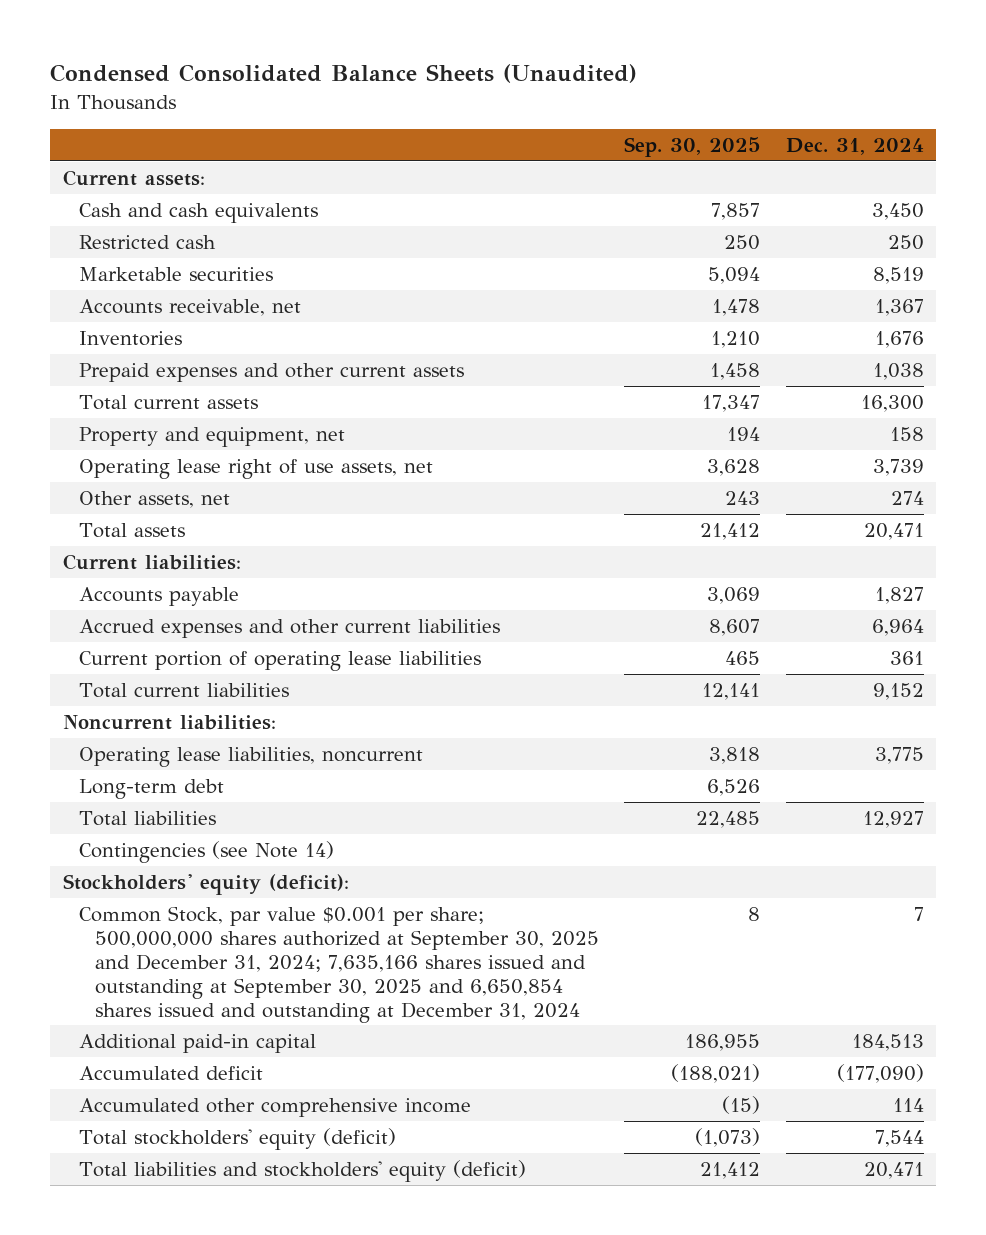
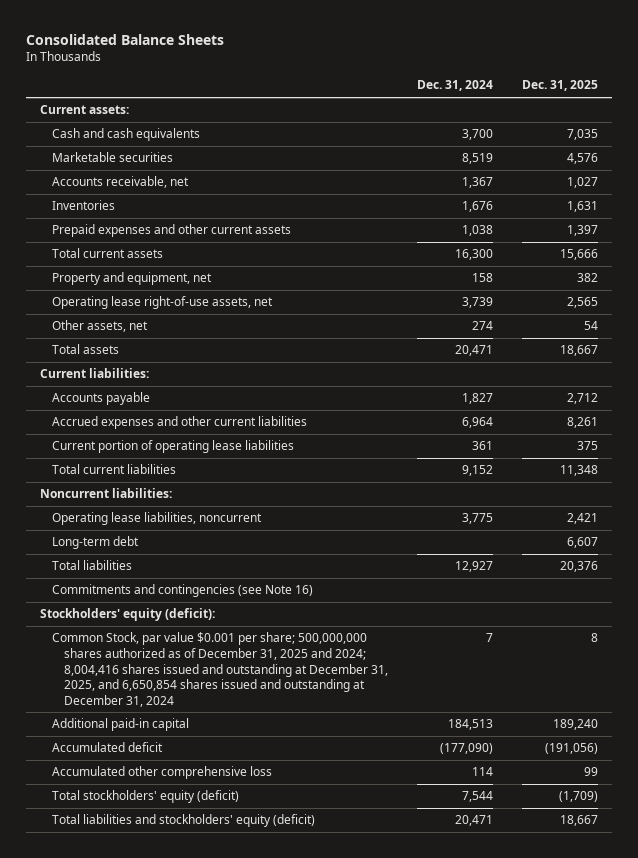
- Condensed Consolidated Balance Sheets (Unaudited)
+ Consolidated Balance Sheets
- | Sep. 30, 2025 | Dec. 31, 2024
+ | Dec. 31, 2024 | Dec. 31, 2025
- Cash and cash equivalents | 7,857 | 3,450
- Restricted cash | 250 | 250
+ Cash and cash equivalents | 3,700 | 7,035
- Operating lease right of use assets, net | 3,628 | 3,739
+ Operating lease right-of-use assets, net | 3,739 | 2,565
- Contingencies (see Note 14)
+ Commitments and contingencies (see Note 16)
- Common Stock, par value $0.001 per share; 500,000,000 shares authorized at September 30, 2025 and December 31, 2024; 7,635,166 shares issued and outstanding at September 30, 2025 and 6,650,854 shares issued and outstanding at December 31, 2024 | 8 | 7
+ Common Stock, par value $0.001 per share; 500,000,000 shares authorized as of December 31, 2025 and 2024; 8,004,416 shares issued and outstanding at December 31, 2025, and 6,650,854 shares issued and outstanding at December 31, 2024 | 7 | 8
- Accumulated other comprehensive income | (15) | 114
+ Accumulated other comprehensive loss | 114 | 99

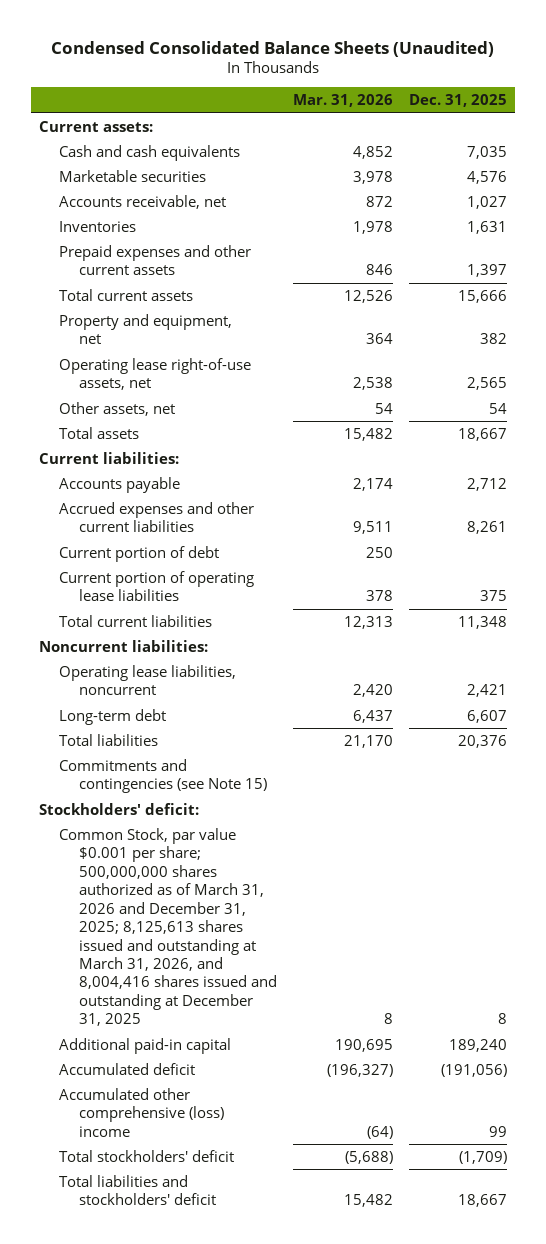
- Consolidated Balance Sheets
+ Condensed Consolidated Balance Sheets (Unaudited)
- | Dec. 31, 2024 | Dec. 31, 2025
+ | Mar. 31, 2026 | Dec. 31, 2025
+ Current portion of debt | 250 |
- Commitments and contingencies (see Note 16)
- Stockholders' equity (deficit):
- Common Stock, par value $0.001 per share; 500,000,000 shares authorized as of December 31, 2025 and 2024; 8,004,416 shares issued and outstanding at December 31, 2025, and 6,650,854 shares issued and outstanding at December 31, 2024 | 7 | 8
+ Commitments and contingencies (see Note 15)
+ Stockholders' deficit:
+ Common Stock, par value $0.001 per share; 500,000,000 shares authorized as of March 31, 2026 and December 31, 2025; 8,125,613 shares issued and outstanding at March 31, 2026, and 8,004,416 shares issued and outstanding at December 31, 2025 | 8 | 8
- Accumulated other comprehensive loss | 114 | 99
- Total stockholders' equity (deficit) | 7,544 | (1,709)
- Total liabilities and stockholders' equity (deficit) | 20,471 | 18,667
+ Accumulated other comprehensive (loss) income | (64) | 99
+ Total stockholders' deficit | (5,688) | (1,709)
+ Total liabilities and stockholders' deficit | 15,482 | 18,667

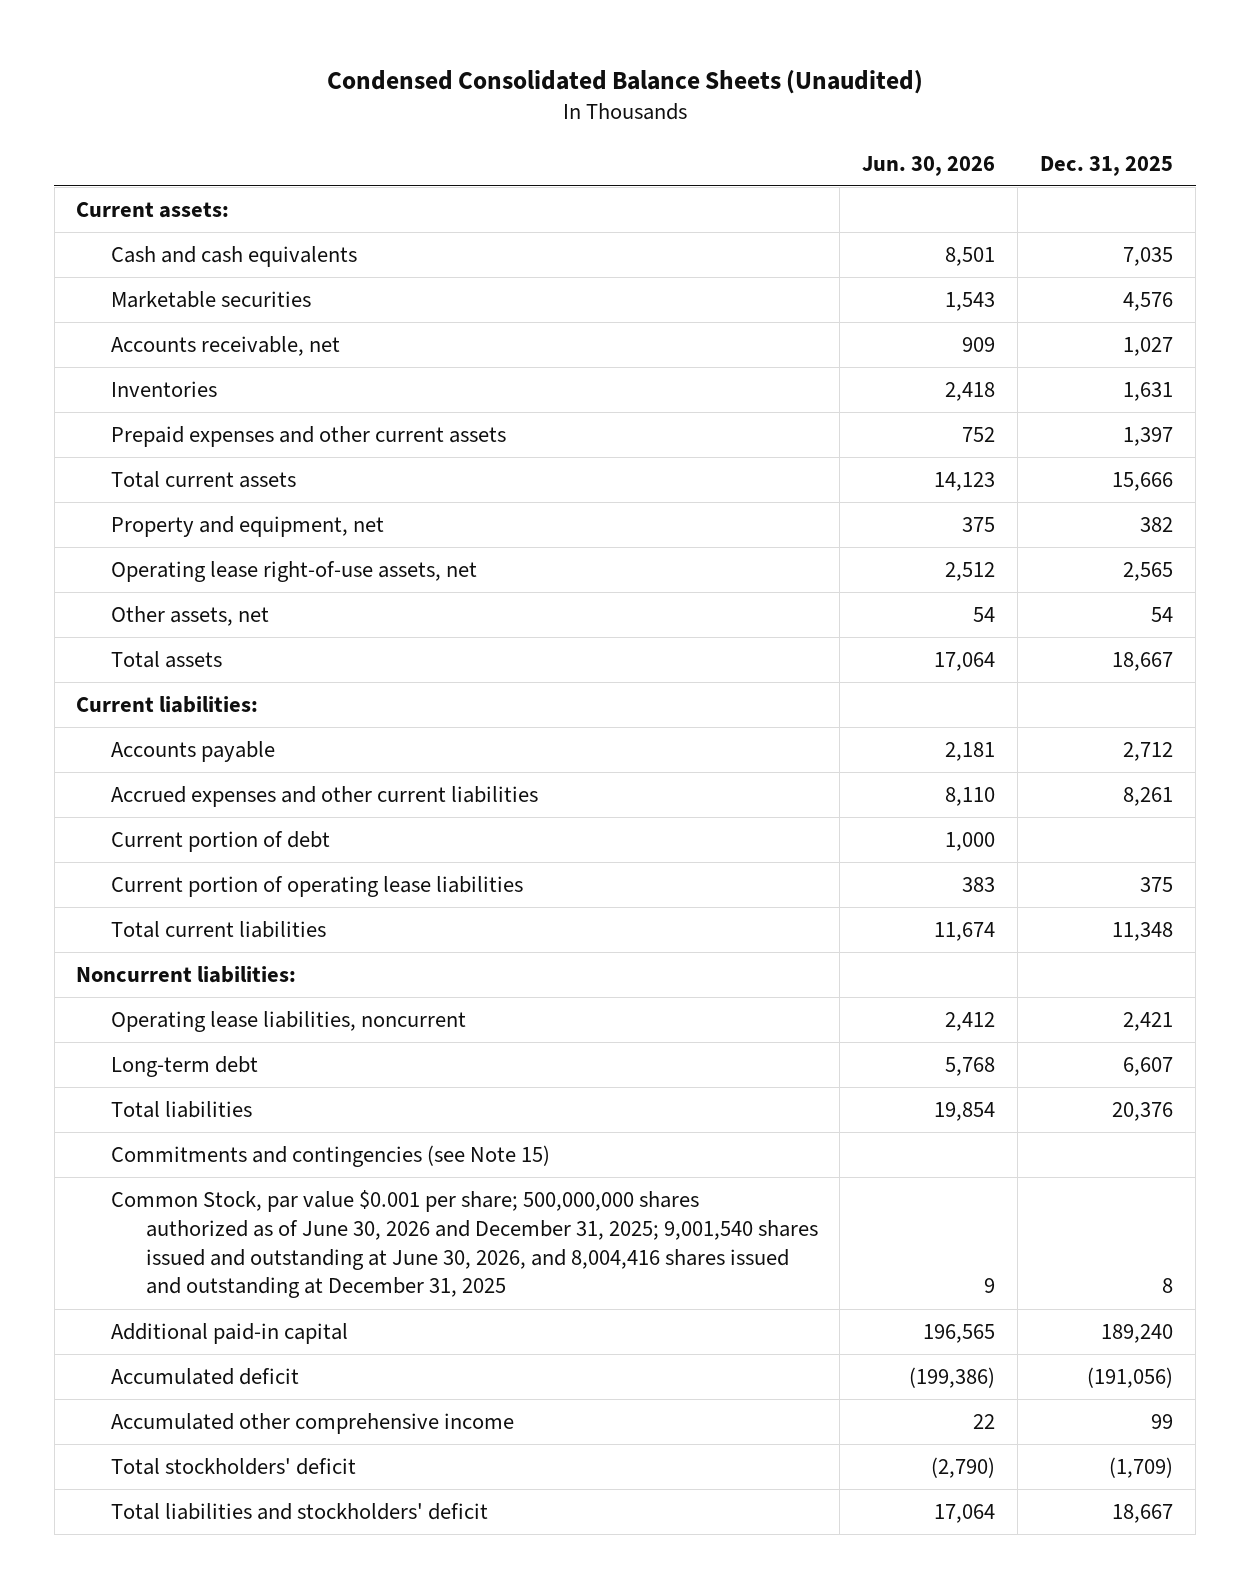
- | Mar. 31, 2026 | Dec. 31, 2025
+ | Jun. 30, 2026 | Dec. 31, 2025
- Stockholders' deficit:
- Common Stock, par value $0.001 per share; 500,000,000 shares authorized as of March 31, 2026 and December 31, 2025; 8,125,613 shares issued and outstanding at March 31, 2026, and 8,004,416 shares issued and outstanding at December 31, 2025 | 8 | 8
+ Common Stock, par value $0.001 per share; 500,000,000 shares authorized as of June 30, 2026 and December 31, 2025; 9,001,540 shares issued and outstanding at June 30, 2026, and 8,004,416 shares issued and outstanding at December 31, 2025 | 9 | 8
- Accumulated other comprehensive (loss) income | (64) | 99
+ Accumulated other comprehensive income | 22 | 99

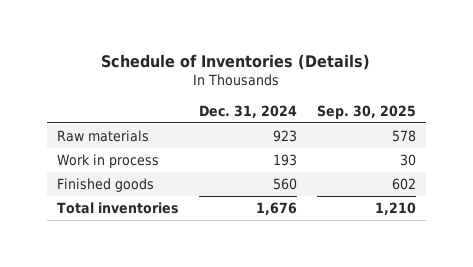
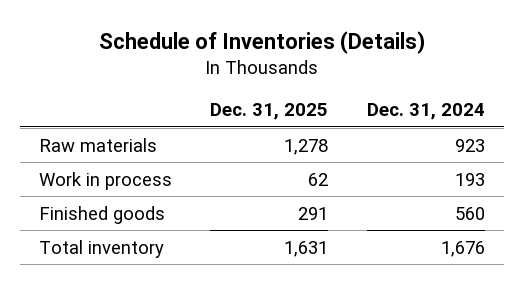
- | Dec. 31, 2024 | Sep. 30, 2025
+ | Dec. 31, 2025 | Dec. 31, 2024
- Total inventories | 1,676 | 1,210
+ Total inventory | 1,631 | 1,676

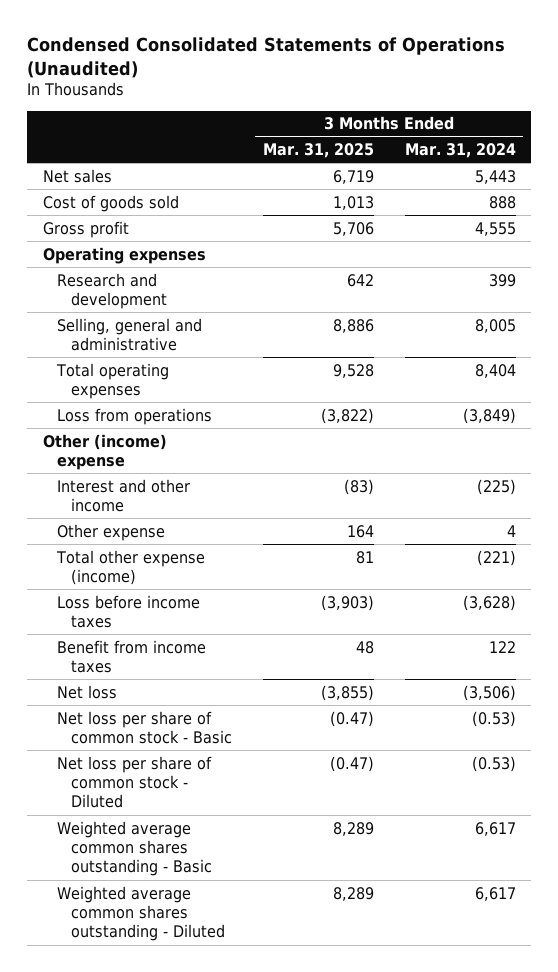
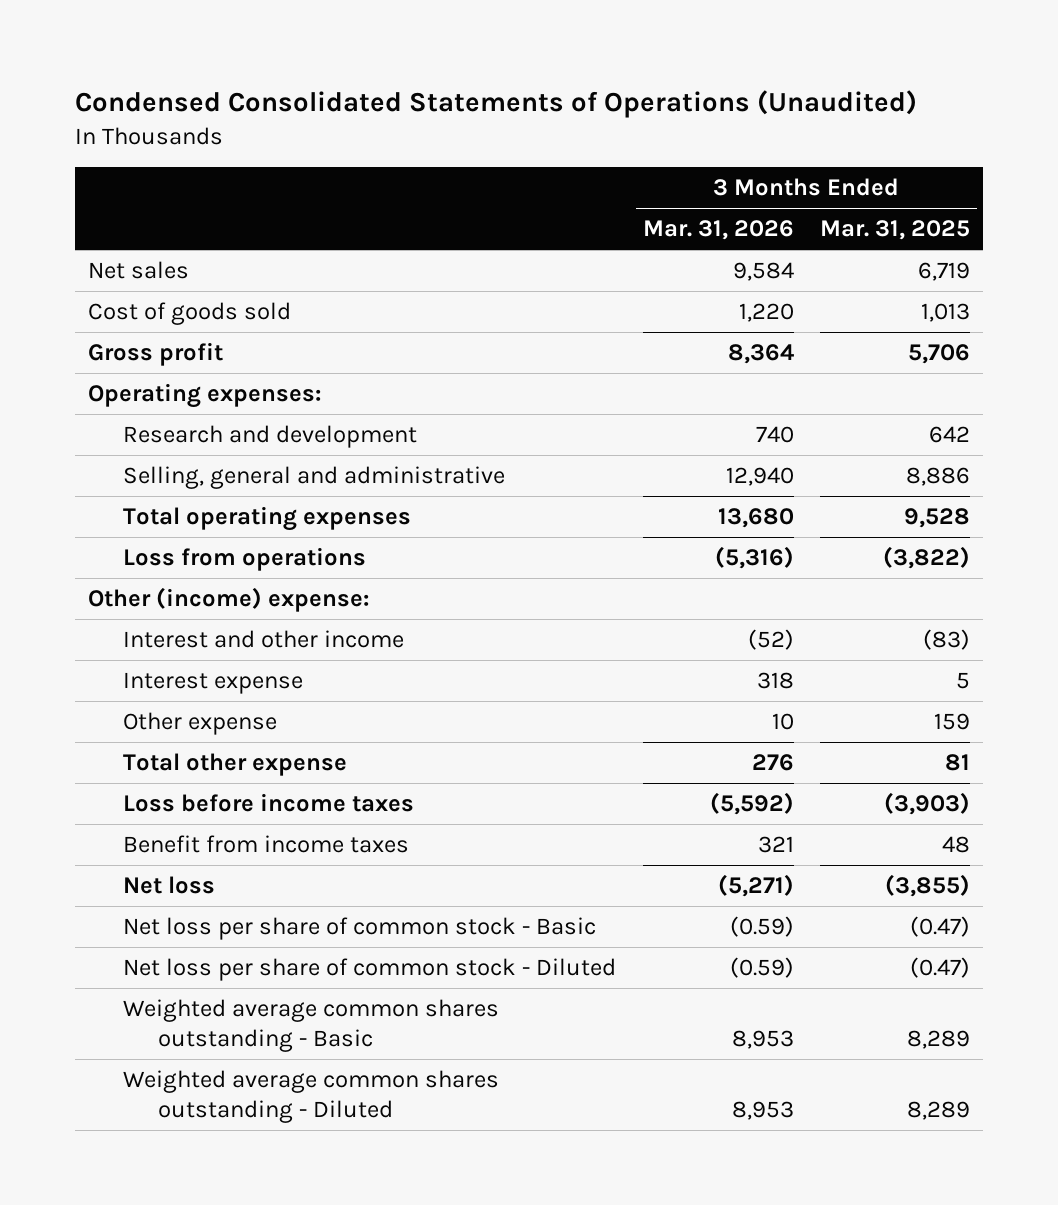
- | 3 Months Ended Mar. 31, 2025 | 3 Months Ended Mar. 31, 2024
+ | 3 Months Ended Mar. 31, 2026 | 3 Months Ended Mar. 31, 2025
- Operating expenses
+ Operating expenses:
- Other (income) expense
+ Other (income) expense:
- Other expense | 164 | 4
- Total other expense (income) | 81 | (221)
+ Interest expense | 318 | 5
+ Other expense | 10 | 159
+ Total other expense | 276 | 81

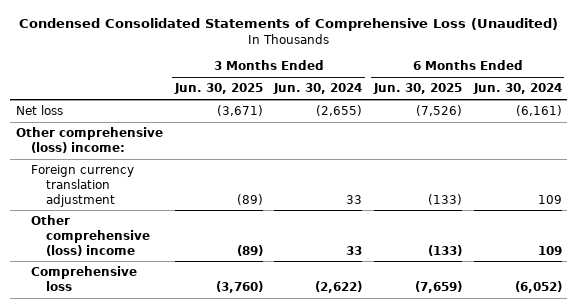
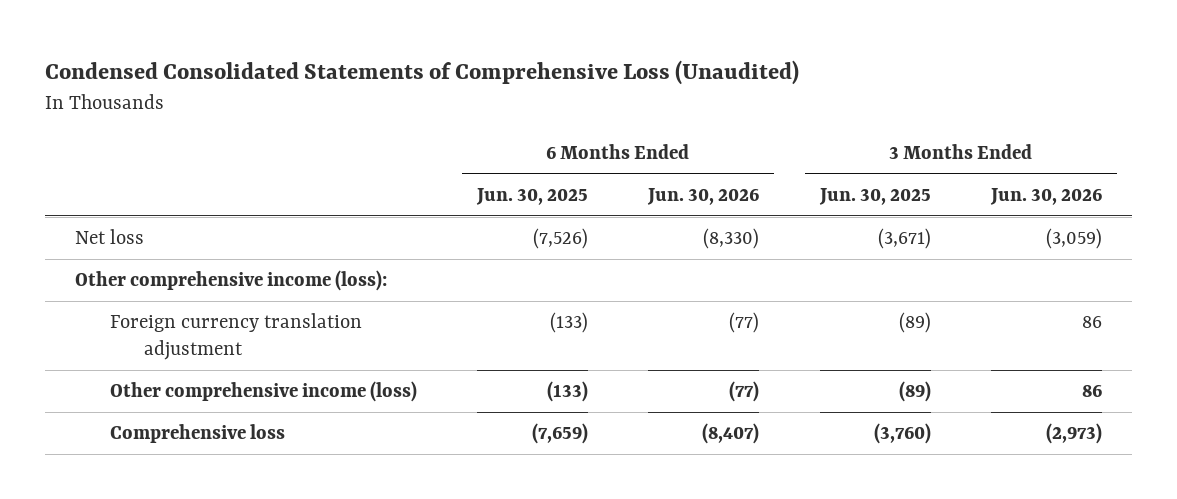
- | 3 Months Ended Jun. 30, 2025 | 3 Months Ended Jun. 30, 2024 | 6 Months Ended Jun. 30, 2025 | 6 Months Ended Jun. 30, 2024
+ | 6 Months Ended Jun. 30, 2025 | 6 Months Ended Jun. 30, 2026 | 3 Months Ended Jun. 30, 2025 | 3 Months Ended Jun. 30, 2026
- Other comprehensive (loss) income:
+ Other comprehensive income (loss):
- Other comprehensive (loss) income | (89) | 33 | (133) | 109
+ Other comprehensive income (loss) | (133) | (77) | (89) | 86

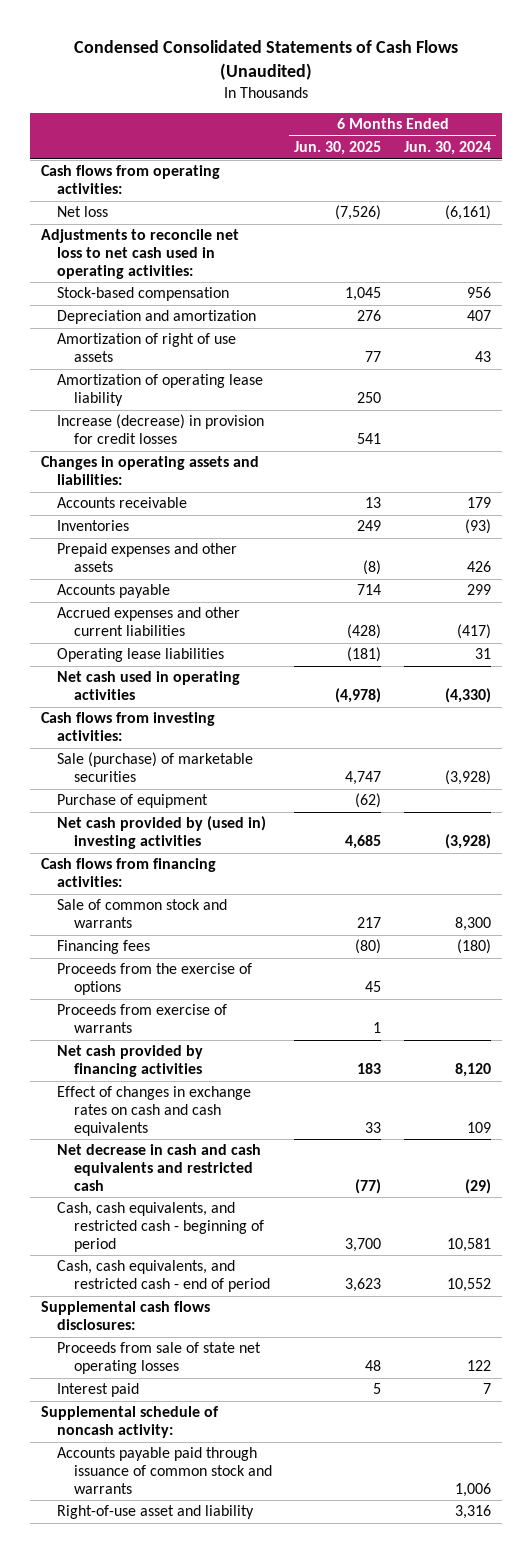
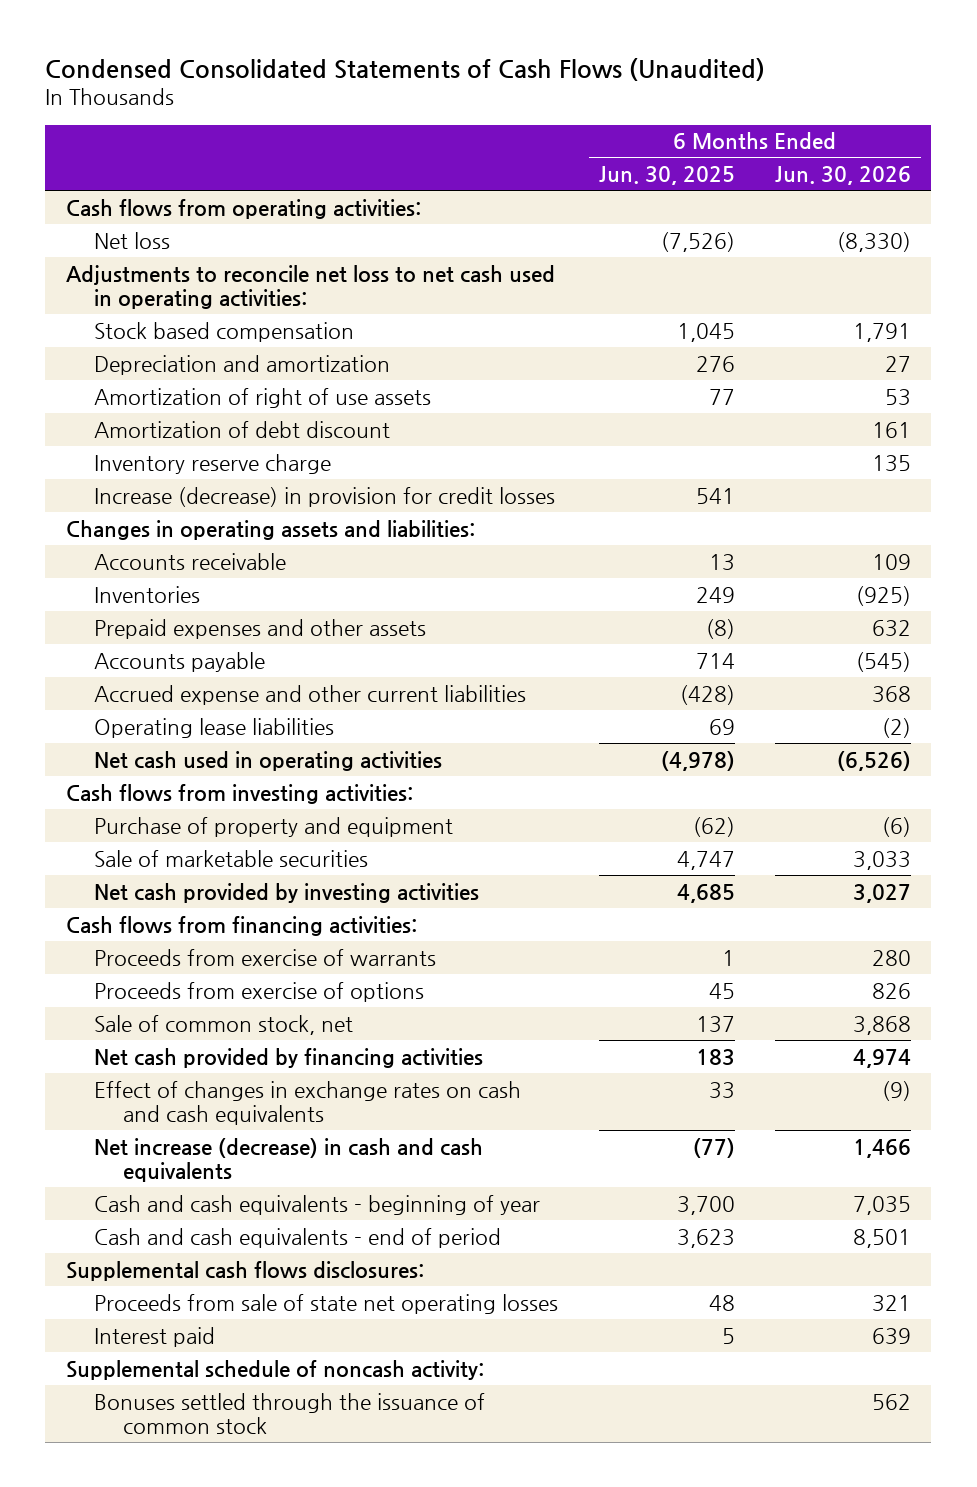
- | 6 Months Ended Jun. 30, 2025 | 6 Months Ended Jun. 30, 2024
+ | 6 Months Ended Jun. 30, 2025 | 6 Months Ended Jun. 30, 2026
- Stock-based compensation | 1,045 | 956
+ Stock based compensation | 1,045 | 1,791
- Amortization of operating lease liability | 250 |
+ Amortization of debt discount | | 161
+ Inventory reserve charge | | 135
- Accrued expenses and other current liabilities | (428) | (417)
- Operating lease liabilities | (181) | 31
+ Accrued expense and other current liabilities | (428) | 368
+ Operating lease liabilities | 69 | (2)
- Sale (purchase) of marketable securities | 4,747 | (3,928)
- Purchase of equipment | (62) |
- Net cash provided by (used in) investing activities | 4,685 | (3,928)
+ Purchase of property and equipment | (62) | (6)
+ Sale of marketable securities | 4,747 | 3,033
+ Net cash provided by investing activities | 4,685 | 3,027
- Sale of common stock and warrants | 217 | 8,300
- Financing fees | (80) | (180)
- Proceeds from the exercise of options | 45 |
+ Proceeds from exercise of options | 45 | 826
+ Sale of common stock, net | 137 | 3,868
- Net decrease in cash and cash equivalents and restricted cash | (77) | (29)
- Cash, cash equivalents, and restricted cash - beginning of period | 3,700 | 10,581
- Cash, cash equivalents, and restricted cash - end of period | 3,623 | 10,552
+ Net increase (decrease) in cash and cash equivalents | (77) | 1,466
+ Cash and cash equivalents - beginning of year | 3,700 | 7,035
+ Cash and cash equivalents - end of period | 3,623 | 8,501
- Accounts payable paid through issuance of common stock and warrants | | 1,006
- Right-of-use asset and liability | | 3,316
+ Bonuses settled through the issuance of common stock | | 562

